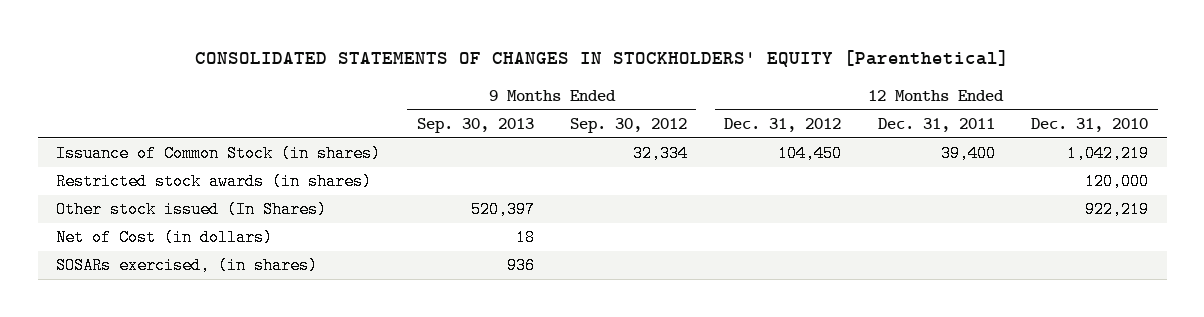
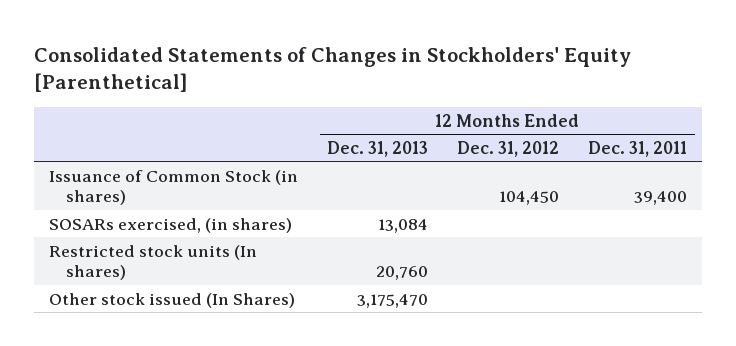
- CONSOLIDATED STATEMENTS OF CHANGES IN STOCKHOLDERS' EQUITY [Parenthetical]
+ Consolidated Statements of Changes in Stockholders' Equity [Parenthetical]
- | 9 Months Ended Sep. 30, 2013 | 9 Months Ended Sep. 30, 2012 | 12 Months Ended Dec. 31, 2012 | 12 Months Ended Dec. 31, 2011 | 12 Months Ended Dec. 31, 2010
+ | 12 Months Ended Dec. 31, 2013 | 12 Months Ended Dec. 31, 2012 | 12 Months Ended Dec. 31, 2011
- Restricted stock awards (in shares) | | | | | 120,000
- Net of Cost (in dollars) | 18 | | | |
+ Restricted stock units (In shares) | 20,760 | |
moved down: Other stock issued (In Shares) | 3,175,470 | |

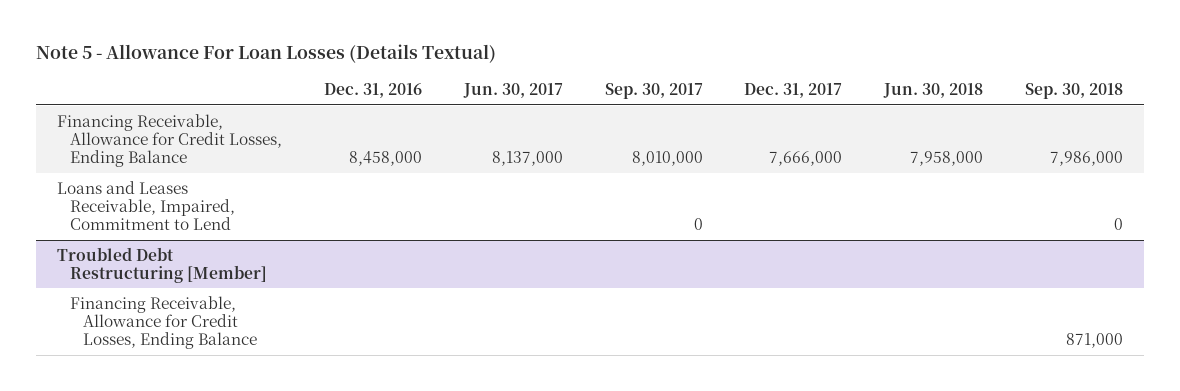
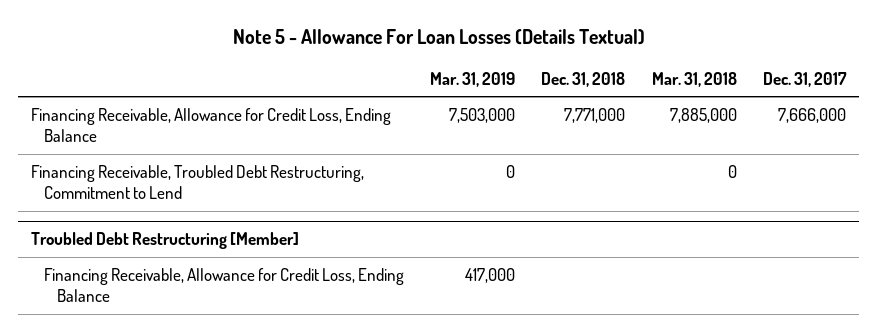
- | Dec. 31, 2016 | Jun. 30, 2017 | Sep. 30, 2017 | Dec. 31, 2017 | Jun. 30, 2018 | Sep. 30, 2018
+ | Mar. 31, 2019 | Dec. 31, 2018 | Mar. 31, 2018 | Dec. 31, 2017
- Financing Receivable, Allowance for Credit Losses, Ending Balance | 8,458,000 | 8,137,000 | 8,010,000 | 7,666,000 | 7,958,000 | 7,986,000
- Loans and Leases Receivable, Impaired, Commitment to Lend | | | 0 | | | 0
+ Financing Receivable, Allowance for Credit Loss, Ending Balance | 7,503,000 | 7,771,000 | 7,885,000 | 7,666,000
+ Financing Receivable, Troubled Debt Restructuring, Commitment to Lend | 0 | | 0 |
@ Troubled Debt Restructuring [Member]
- Financing Receivable, Allowance for Credit Losses, Ending Balance | | | | | | 871,000
+ Financing Receivable, Allowance for Credit Loss, Ending Balance | 417,000 | | |

